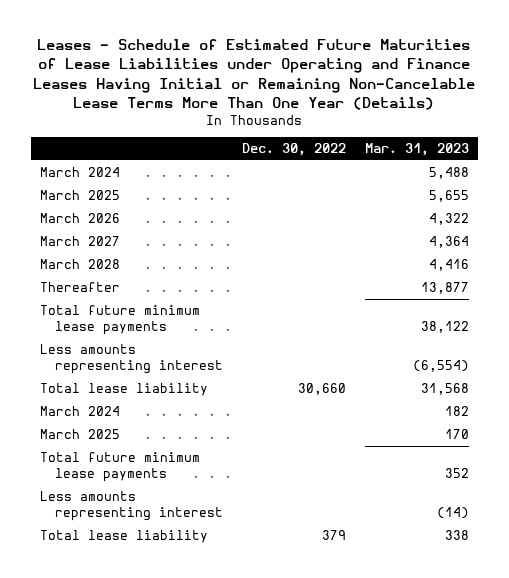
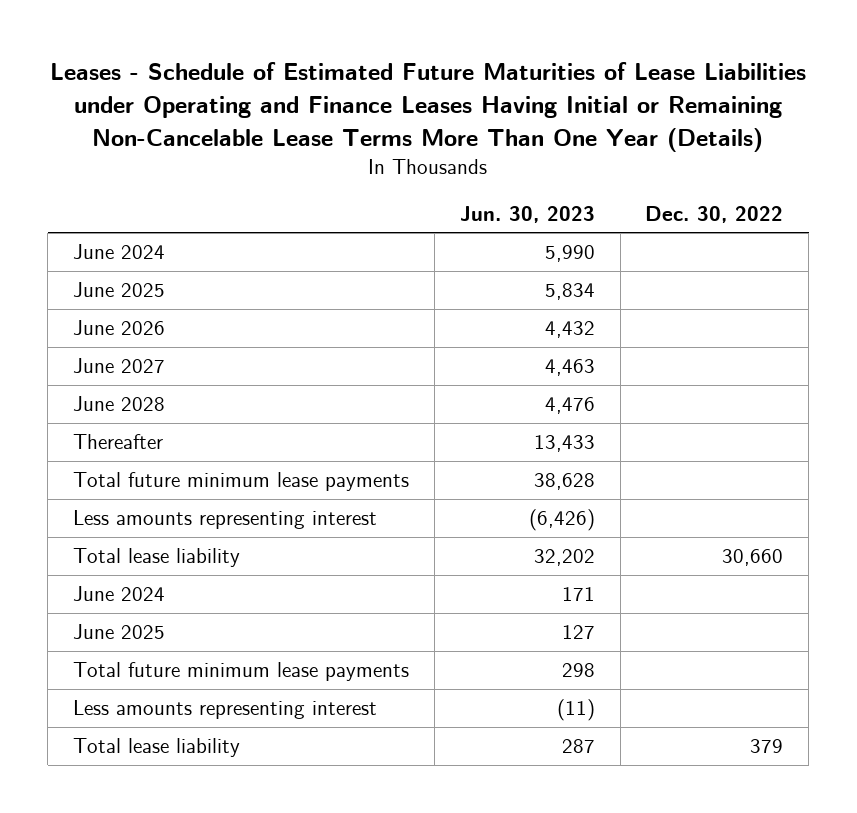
- | Dec. 30, 2022 | Mar. 31, 2023
+ | Jun. 30, 2023 | Dec. 30, 2022
- March 2024 | | 5,488
- March 2025 | | 5,655
- March 2026 | | 4,322
- March 2027 | | 4,364
- March 2028 | | 4,416
+ June 2024 | 5,990 |
+ June 2025 | 5,834 |
+ June 2026 | 4,432 |
+ June 2027 | 4,463 |
+ June 2028 | 4,476 |
- March 2024 | | 182
- March 2025 | | 170
+ June 2024 | 171 |
+ June 2025 | 127 |

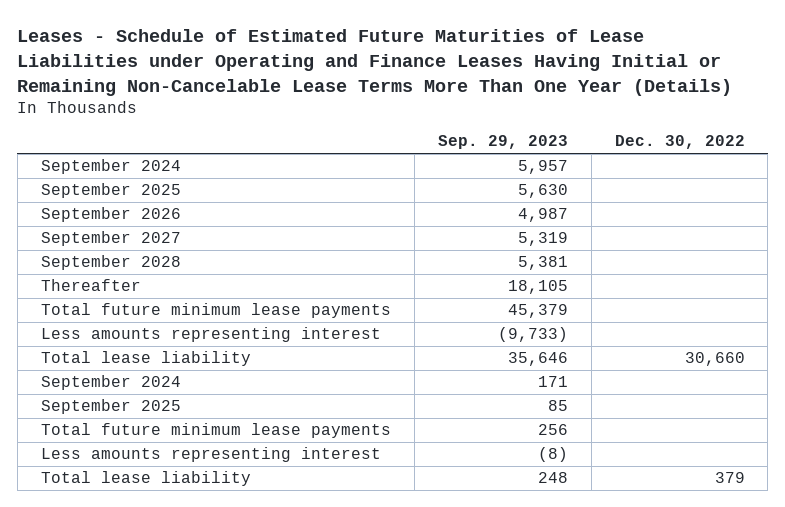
- | Jun. 30, 2023 | Dec. 30, 2022
+ | Sep. 29, 2023 | Dec. 30, 2022
- June 2024 | 5,990 |
- June 2025 | 5,834 |
- June 2026 | 4,432 |
- June 2027 | 4,463 |
- June 2028 | 4,476 |
+ September 2024 | 5,957 |
+ September 2025 | 5,630 |
+ September 2026 | 4,987 |
+ September 2027 | 5,319 |
+ September 2028 | 5,381 |
- June 2024 | 171 |
- June 2025 | 127 |
+ September 2024 | 171 |
+ September 2025 | 85 |

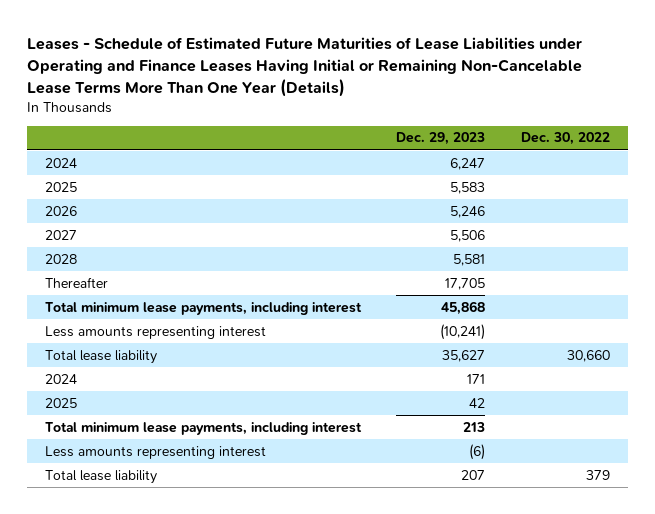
- | Sep. 29, 2023 | Dec. 30, 2022
+ | Dec. 29, 2023 | Dec. 30, 2022
- September 2024 | 5,957 |
- September 2025 | 5,630 |
- September 2026 | 4,987 |
- September 2027 | 5,319 |
- September 2028 | 5,381 |
+ 2024 | 6,247 |
+ 2025 | 5,583 |
+ 2026 | 5,246 |
+ 2027 | 5,506 |
+ 2028 | 5,581 |
- Total future minimum lease payments | 45,379 |
+ Total minimum lease payments, including interest | 45,868 |
- September 2024 | 171 |
- September 2025 | 85 |
- Total future minimum lease payments | 256 |
+ 2024 | 171 |
+ 2025 | 42 |
+ Total minimum lease payments, including interest | 213 |

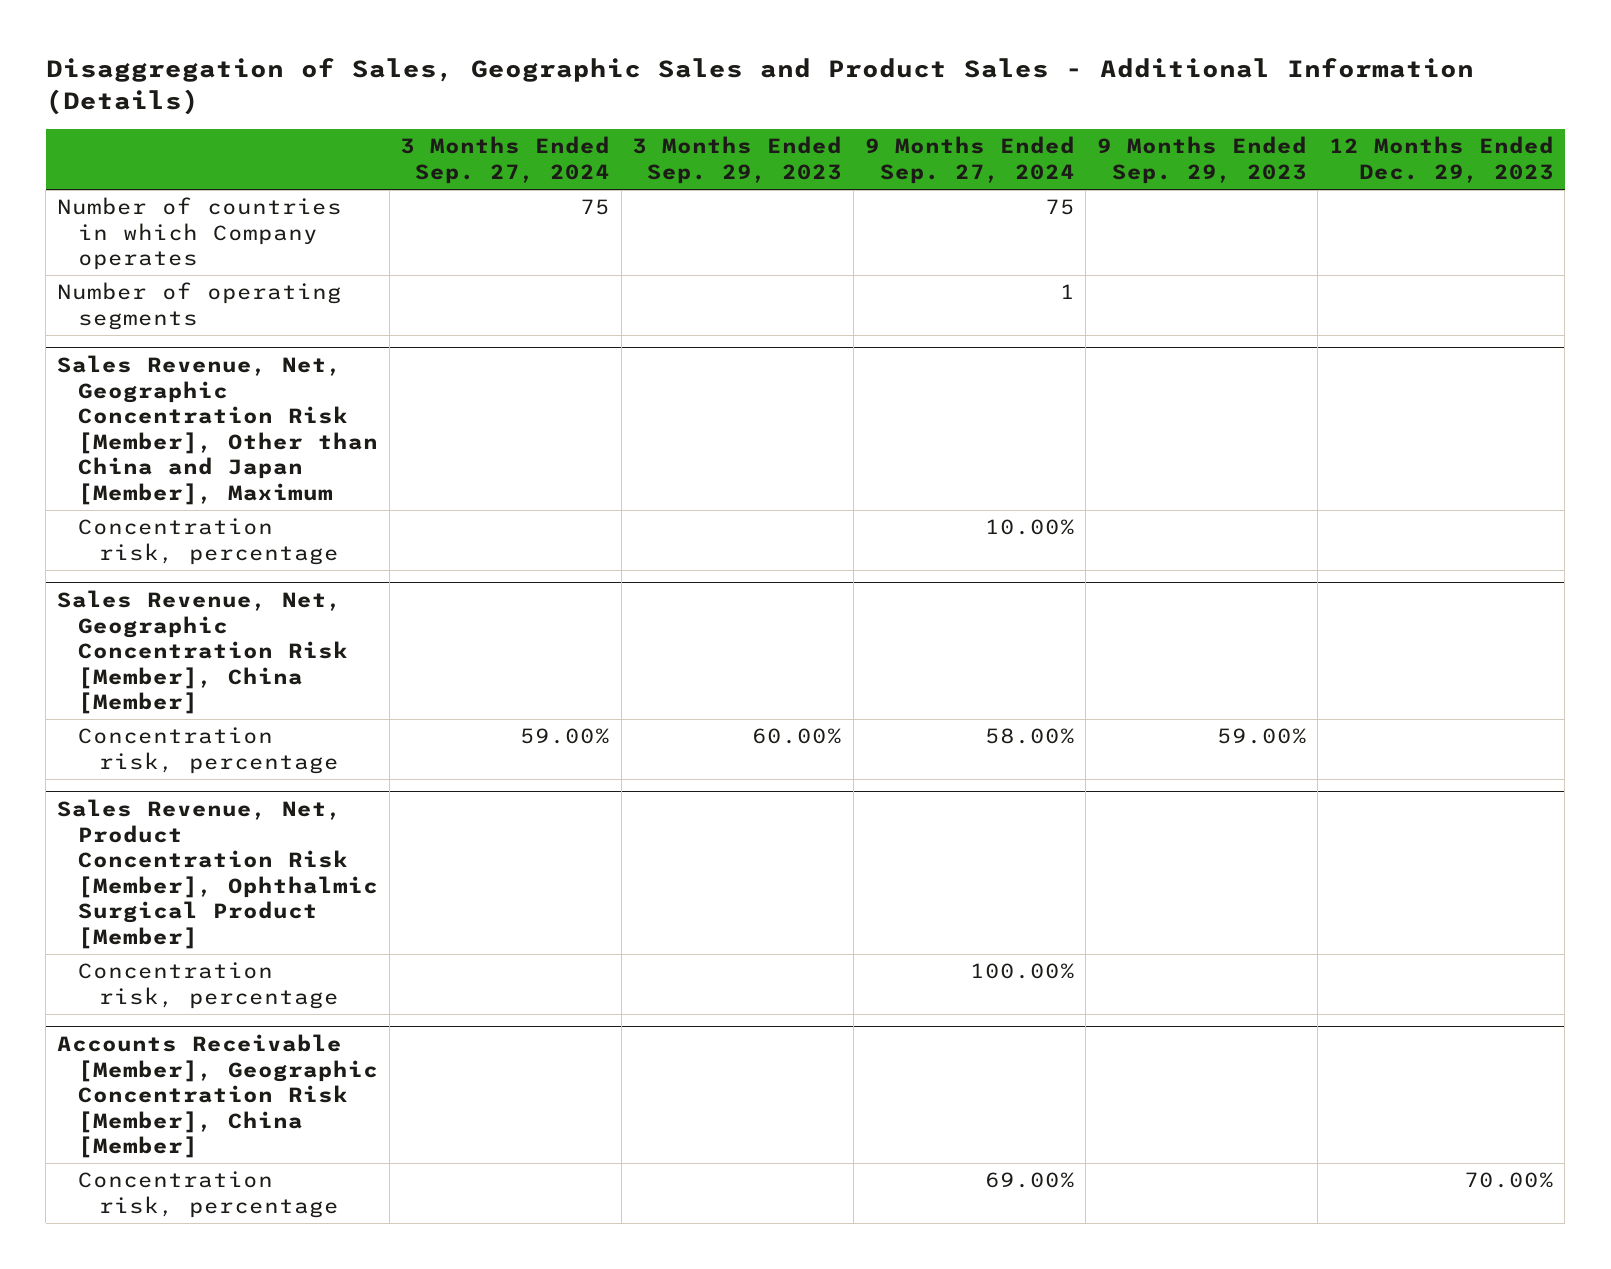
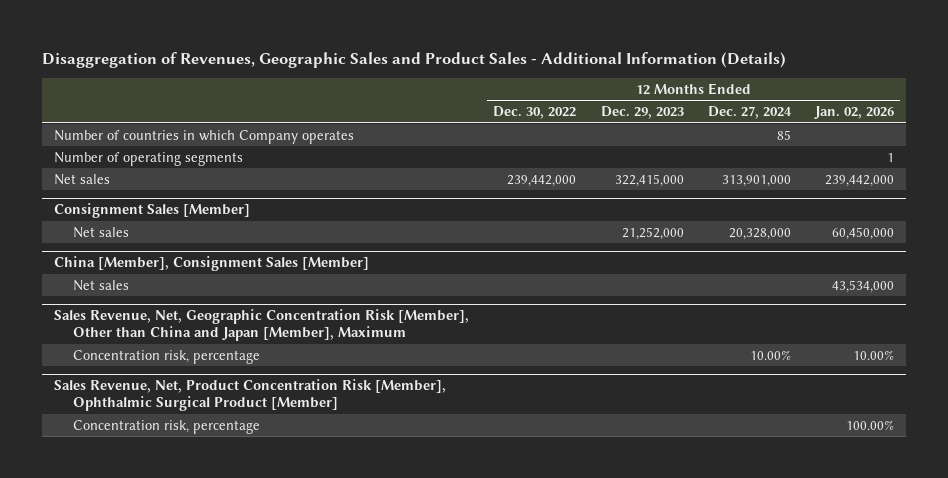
- Disaggregation of Sales, Geographic Sales and Product Sales - Additional Information (Details)
+ Disaggregation of Revenues, Geographic Sales and Product Sales - Additional Information (Details)
- | 3 Months Ended Sep. 27, 2024 | 3 Months Ended Sep. 29, 2023 | 9 Months Ended Sep. 27, 2024 | 9 Months Ended Sep. 29, 2023 | 12 Months Ended Dec. 29, 2023
+ | 12 Months Ended Dec. 30, 2022 | 12 Months Ended Dec. 29, 2023 | 12 Months Ended Dec. 27, 2024 | 12 Months Ended Jan. 02, 2026
+ Net sales | 239,442,000 | 322,415,000 | 313,901,000 | 239,442,000
+ Consignment Sales [Member]
+ Net sales | | 21,252,000 | 20,328,000 | 60,450,000
+ China [Member], Consignment Sales [Member]
+ Net sales | | | | 43,534,000
- Sales Revenue, Net, Geographic Concentration Risk [Member], China [Member]
- Concentration risk, percentage | 59.00% | 60.00% | 58.00% | 59.00% |
- Accounts Receivable [Member], Geographic Concentration Risk [Member], China [Member]
- Concentration risk, percentage | | | 69.00% | | 70.00%

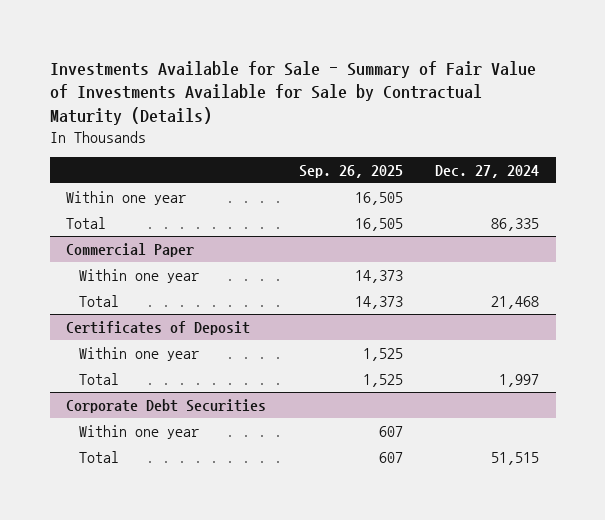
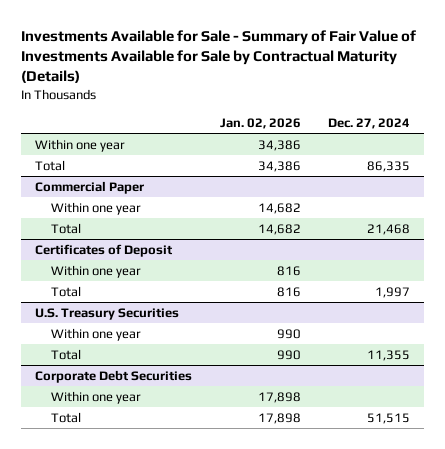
- | Sep. 26, 2025 | Dec. 27, 2024
+ | Jan. 02, 2026 | Dec. 27, 2024
+ U.S. Treasury Securities
+ Within one year | 990 |
+ Total | 990 | 11,355

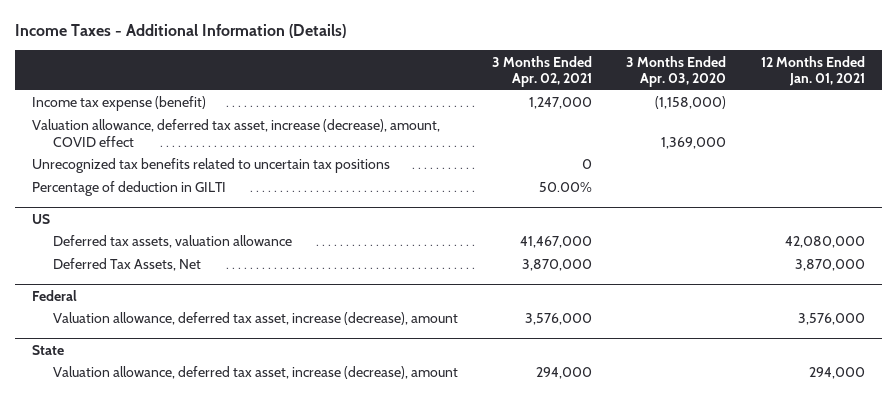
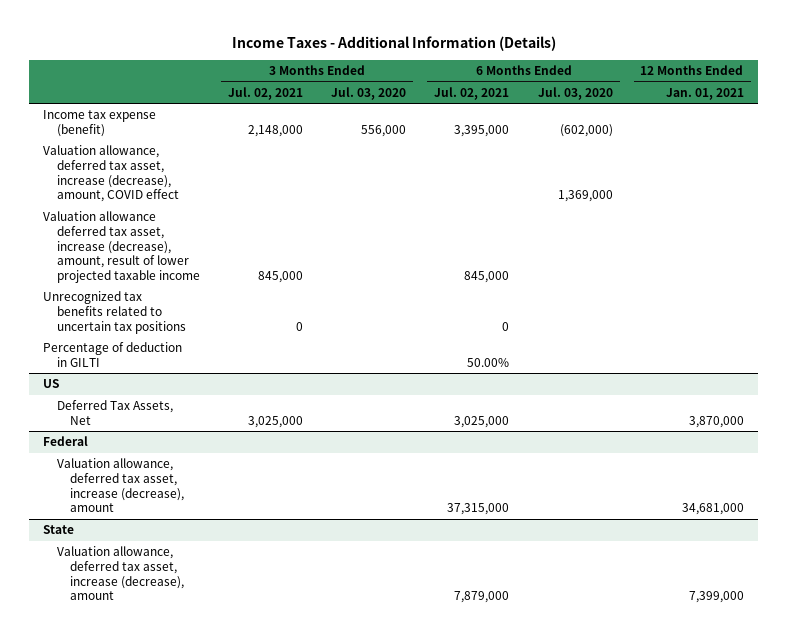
- | 3 Months Ended Apr. 02, 2021 | 3 Months Ended Apr. 03, 2020 | 12 Months Ended Jan. 01, 2021
+ | 3 Months Ended Jul. 02, 2021 | 3 Months Ended Jul. 03, 2020 | 6 Months Ended Jul. 02, 2021 | 6 Months Ended Jul. 03, 2020 | 12 Months Ended Jan. 01, 2021
+ Valuation allowance deferred tax asset, increase (decrease), amount, result of lower projected taxable income | 845,000 | | 845,000 | |
@ US
- Deferred tax assets, valuation allowance | 41,467,000 | | 42,080,000
@ Federal
- Valuation allowance, deferred tax asset, increase (decrease), amount | 3,576,000 | | 3,576,000
+ Valuation allowance, deferred tax asset, increase (decrease), amount | | | 37,315,000 | | 34,681,000
@ State
- Valuation allowance, deferred tax asset, increase (decrease), amount | 294,000 | | 294,000
+ Valuation allowance, deferred tax asset, increase (decrease), amount | | | 7,879,000 | | 7,399,000

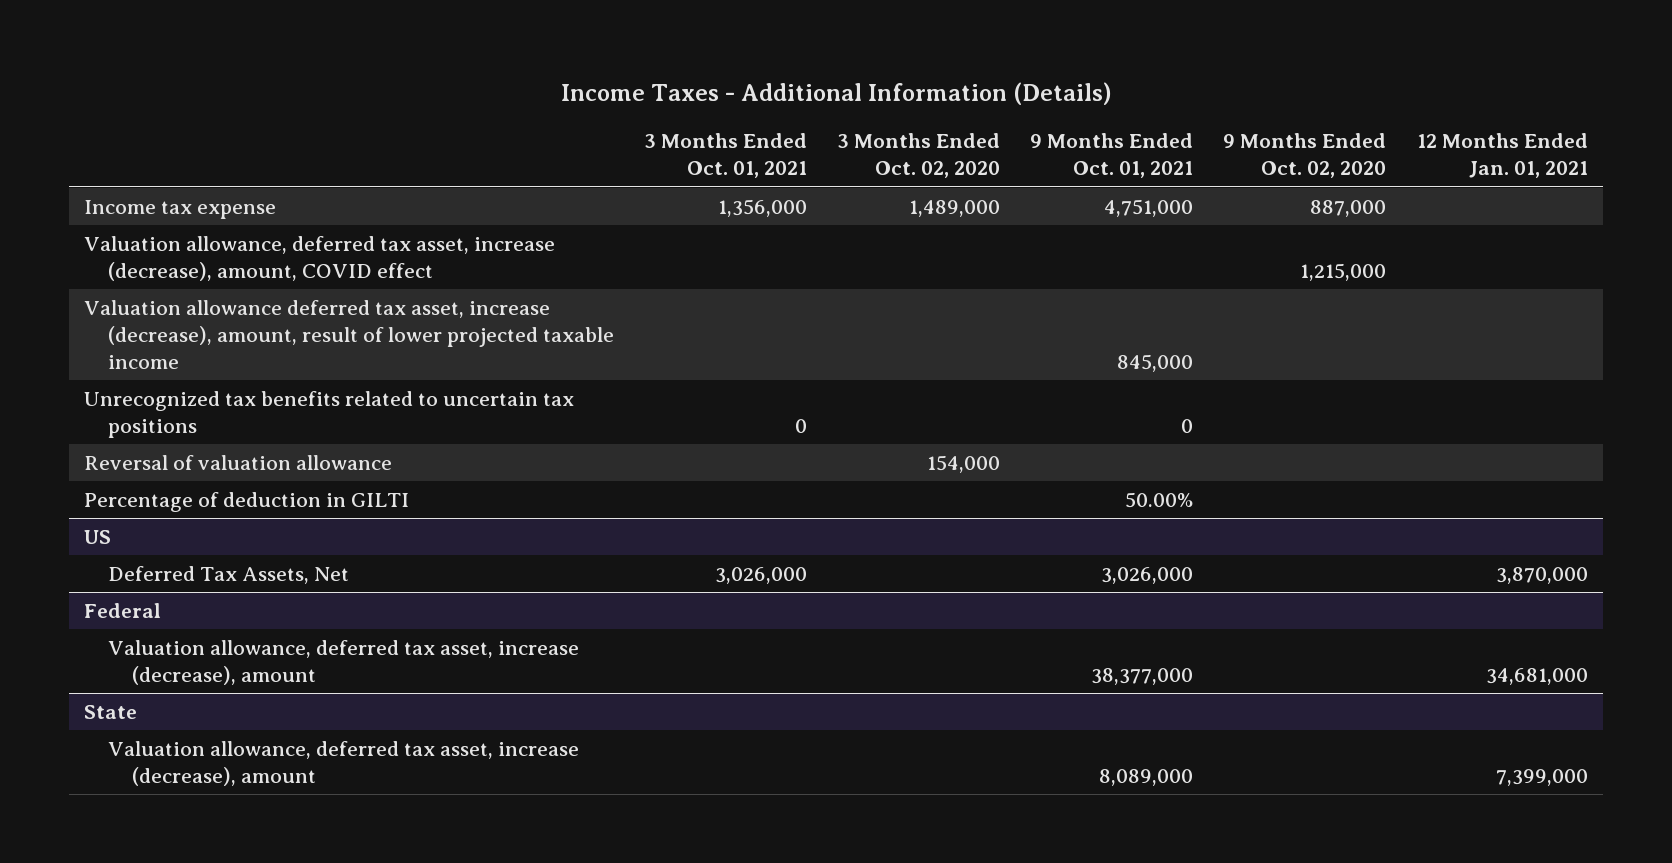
- | 3 Months Ended Jul. 02, 2021 | 3 Months Ended Jul. 03, 2020 | 6 Months Ended Jul. 02, 2021 | 6 Months Ended Jul. 03, 2020 | 12 Months Ended Jan. 01, 2021
+ | 3 Months Ended Oct. 01, 2021 | 3 Months Ended Oct. 02, 2020 | 9 Months Ended Oct. 01, 2021 | 9 Months Ended Oct. 02, 2020 | 12 Months Ended Jan. 01, 2021
- Income tax expense (benefit) | 2,148,000 | 556,000 | 3,395,000 | (602,000) |
+ Income tax expense | 1,356,000 | 1,489,000 | 4,751,000 | 887,000 |
+ Reversal of valuation allowance | | 154,000 | | |

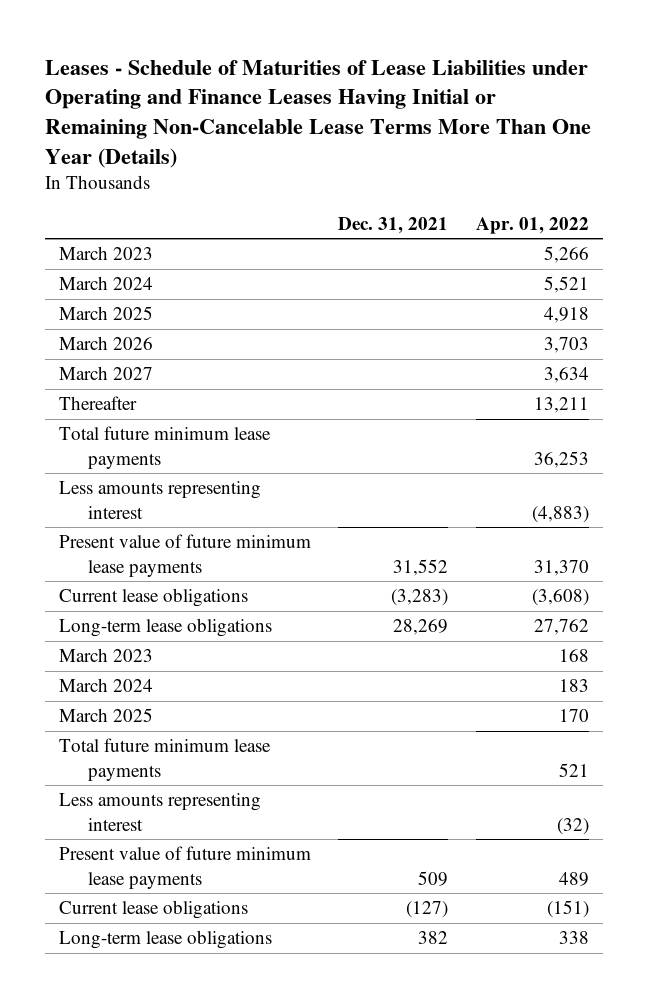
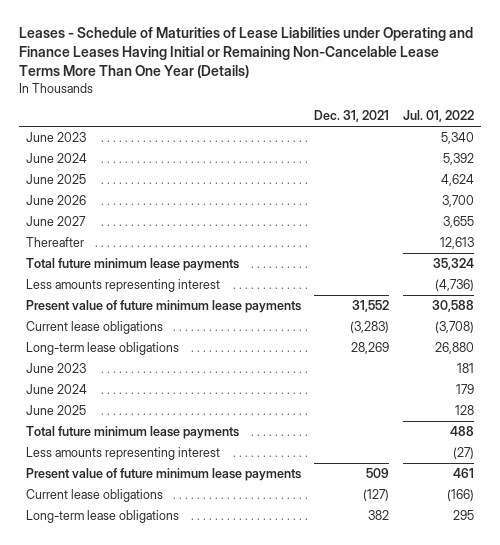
- | Dec. 31, 2021 | Apr. 01, 2022
+ | Dec. 31, 2021 | Jul. 01, 2022
- March 2023 | | 5,266
- March 2024 | | 5,521
- March 2025 | | 4,918
- March 2026 | | 3,703
- March 2027 | | 3,634
+ June 2023 | | 5,340
+ June 2024 | | 5,392
+ June 2025 | | 4,624
+ June 2026 | | 3,700
+ June 2027 | | 3,655
- March 2023 | | 168
- March 2024 | | 183
- March 2025 | | 170
+ June 2023 | | 181
+ June 2024 | | 179
+ June 2025 | | 128

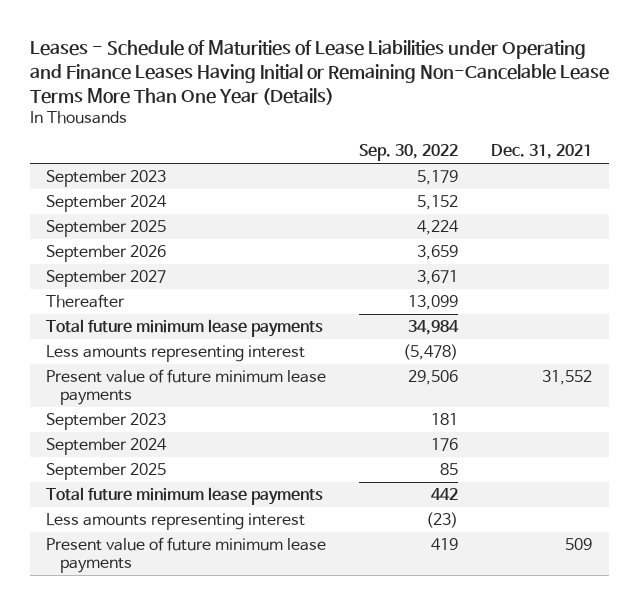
- | Dec. 31, 2021 | Jul. 01, 2022
+ | Sep. 30, 2022 | Dec. 31, 2021
- June 2023 | | 5,340
- June 2024 | | 5,392
- June 2025 | | 4,624
- June 2026 | | 3,700
- June 2027 | | 3,655
+ September 2023 | 5,179 |
+ September 2024 | 5,152 |
+ September 2025 | 4,224 |
+ September 2026 | 3,659 |
+ September 2027 | 3,671 |
- Current lease obligations | (3,283) | (3,708)
- Long-term lease obligations | 28,269 | 26,880
- June 2023 | | 181
- June 2024 | | 179
- June 2025 | | 128
+ September 2023 | 181 |
+ September 2024 | 176 |
+ September 2025 | 85 |
- Current lease obligations | (127) | (166)
- Long-term lease obligations | 382 | 295

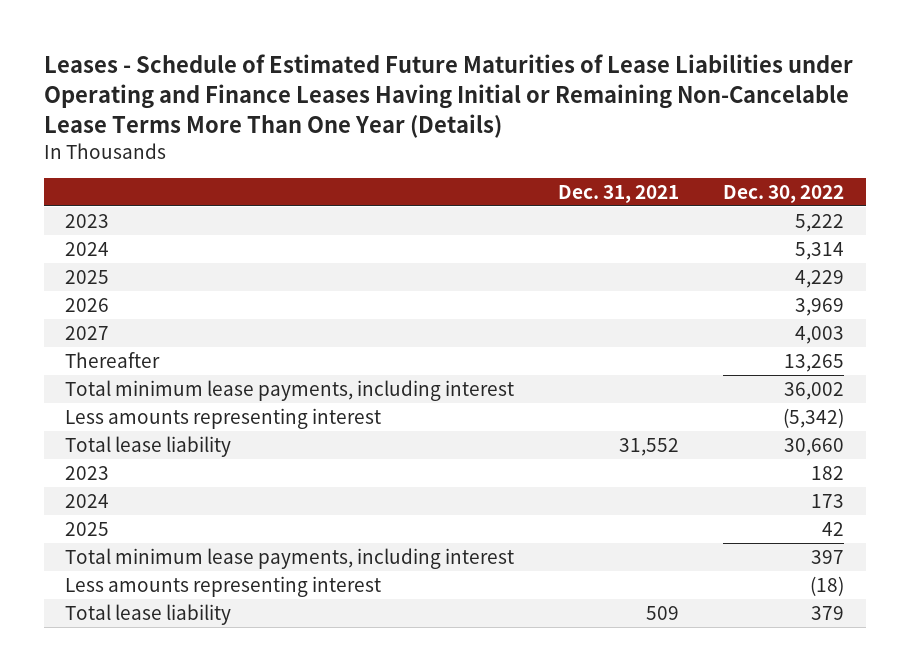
- Leases - Schedule of Maturities of Lease Liabilities under Operating and Finance Leases Having Initial or Remaining Non-Cancelable Lease Terms More Than One Year (Details)
+ Leases - Schedule of Estimated Future Maturities of Lease Liabilities under Operating and Finance Leases Having Initial or Remaining Non-Cancelable Lease Terms More Than One Year (Details)
- | Sep. 30, 2022 | Dec. 31, 2021
+ | Dec. 31, 2021 | Dec. 30, 2022
- September 2023 | 5,179 |
- September 2024 | 5,152 |
- September 2025 | 4,224 |
- September 2026 | 3,659 |
- September 2027 | 3,671 |
+ 2023 | | 5,222
+ 2024 | | 5,314
+ 2025 | | 4,229
+ 2026 | | 3,969
+ 2027 | | 4,003
- Total future minimum lease payments | 34,984 |
+ Total minimum lease payments, including interest | | 36,002
- Present value of future minimum lease payments | 29,506 | 31,552
- September 2023 | 181 |
- September 2024 | 176 |
- September 2025 | 85 |
- Total future minimum lease payments | 442 |
+ Total lease liability | 31,552 | 30,660
+ 2023 | | 182
+ 2024 | | 173
+ 2025 | | 42
+ Total minimum lease payments, including interest | | 397
- Present value of future minimum lease payments | 419 | 509
+ Total lease liability | 509 | 379

